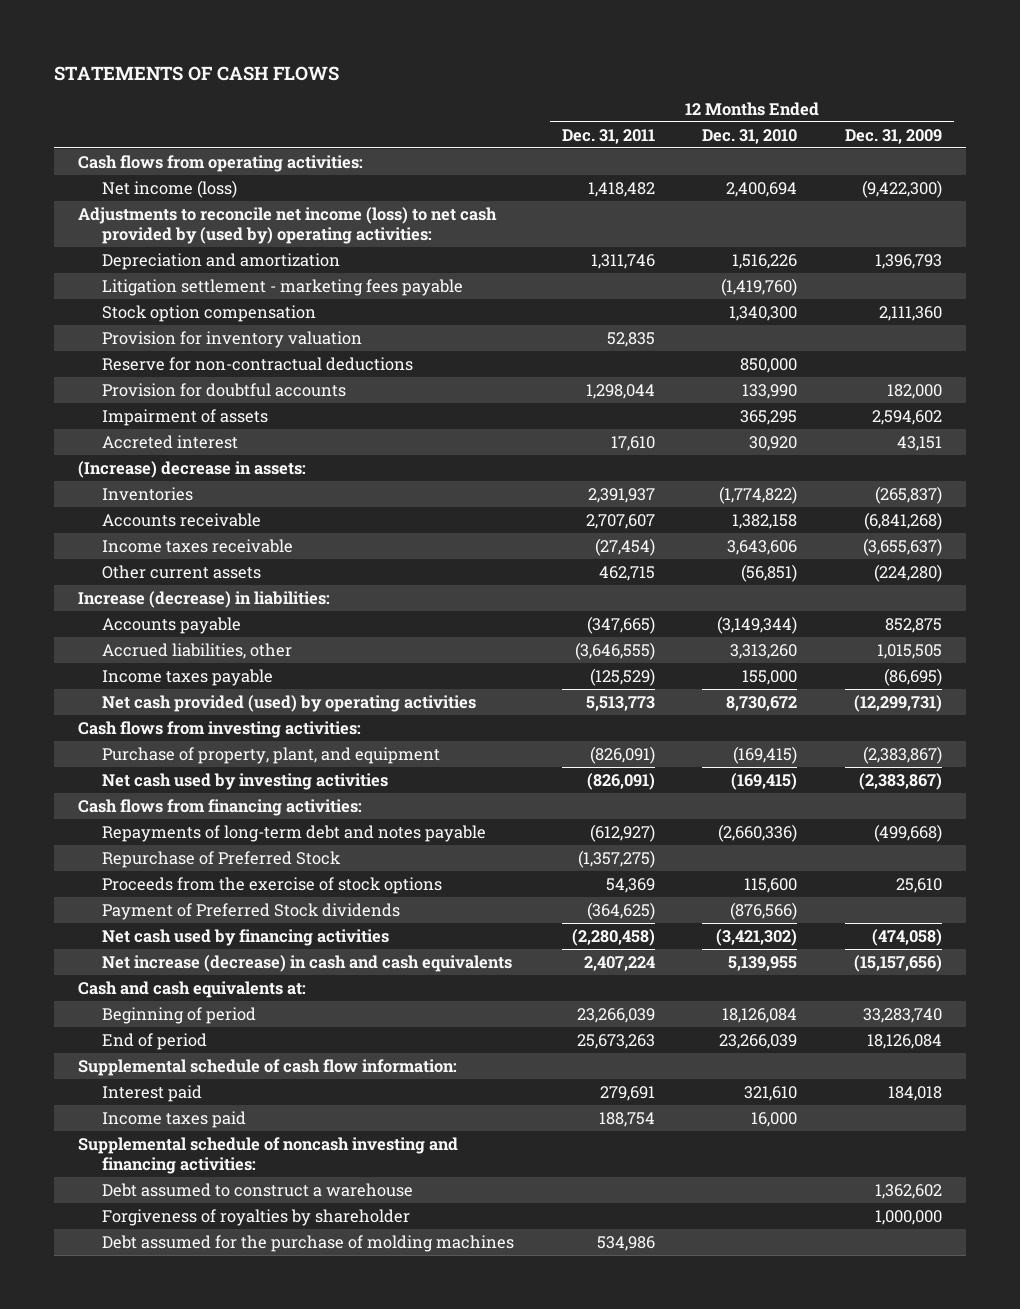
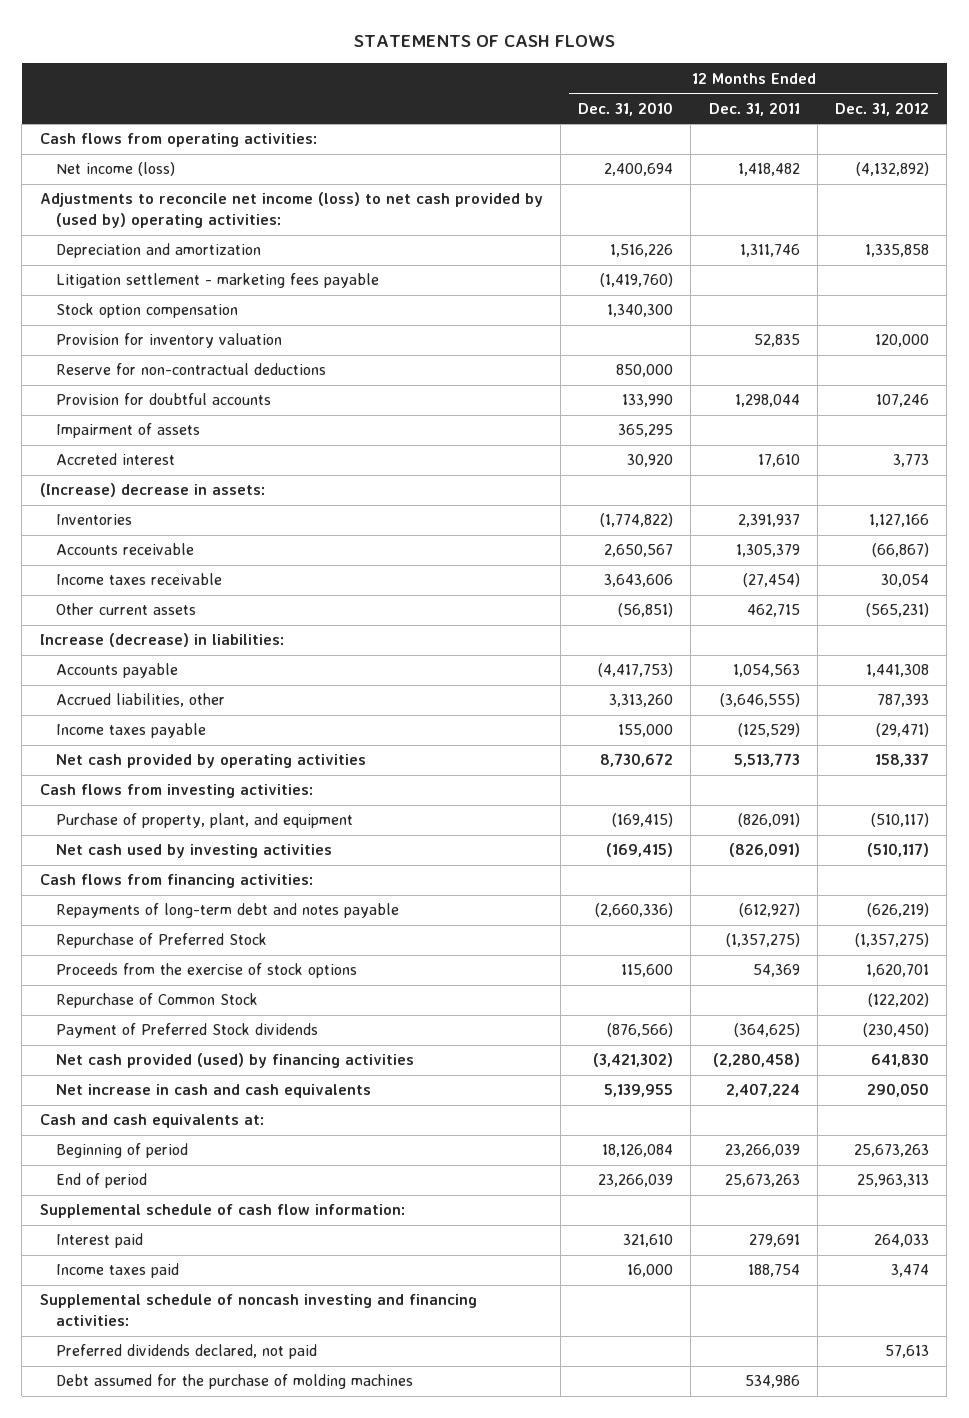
- | 12 Months Ended Dec. 31, 2011 | 12 Months Ended Dec. 31, 2010 | 12 Months Ended Dec. 31, 2009
+ | 12 Months Ended Dec. 31, 2010 | 12 Months Ended Dec. 31, 2011 | 12 Months Ended Dec. 31, 2012
- Accounts receivable | 2,707,607 | 1,382,158 | (6,841,268)
+ Accounts receivable | 2,650,567 | 1,305,379 | (66,867)
- Accounts payable | (347,665) | (3,149,344) | 852,875
+ Accounts payable | (4,417,753) | 1,054,563 | 1,441,308
- Net cash provided (used) by operating activities | 5,513,773 | 8,730,672 | (12,299,731)
+ Net cash provided by operating activities | 8,730,672 | 5,513,773 | 158,337
+ Repurchase of Common Stock | | | (122,202)
- Net cash used by financing activities | (2,280,458) | (3,421,302) | (474,058)
- Net increase (decrease) in cash and cash equivalents | 2,407,224 | 5,139,955 | (15,157,656)
+ Net cash provided (used) by financing activities | (3,421,302) | (2,280,458) | 641,830
+ Net increase in cash and cash equivalents | 5,139,955 | 2,407,224 | 290,050
- Debt assumed to construct a warehouse | | | 1,362,602
- Forgiveness of royalties by shareholder | | | 1,000,000
+ Preferred dividends declared, not paid | | | 57,613

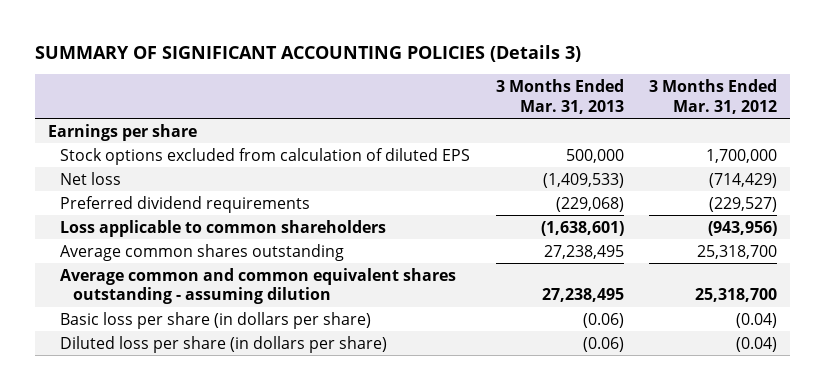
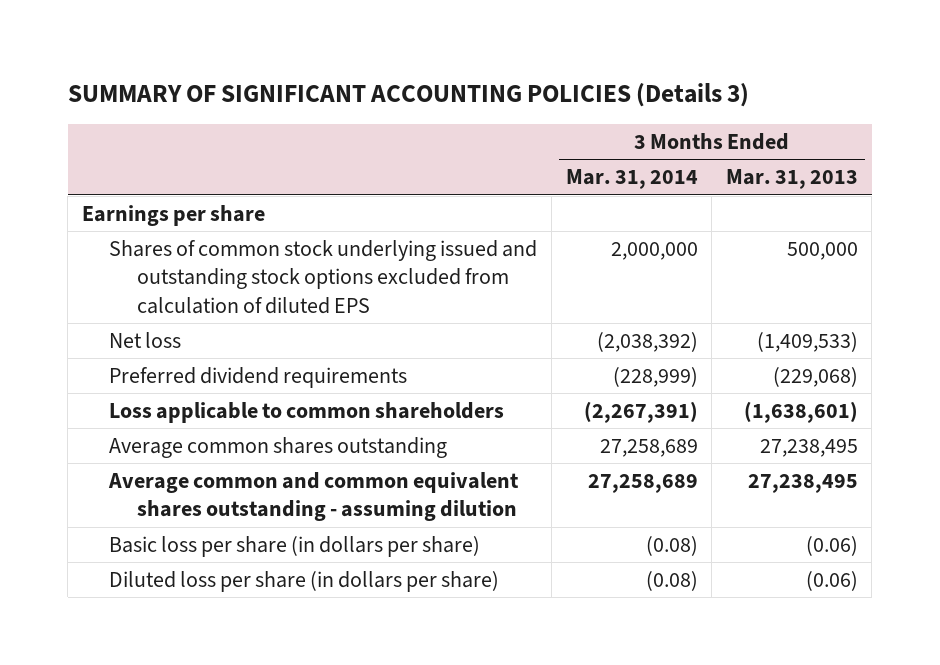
- | 3 Months Ended Mar. 31, 2013 | 3 Months Ended Mar. 31, 2012
+ | 3 Months Ended Mar. 31, 2014 | 3 Months Ended Mar. 31, 2013
- Stock options excluded from calculation of diluted EPS | 500,000 | 1,700,000
+ Shares of common stock underlying issued and outstanding stock options excluded from calculation of diluted EPS | 2,000,000 | 500,000

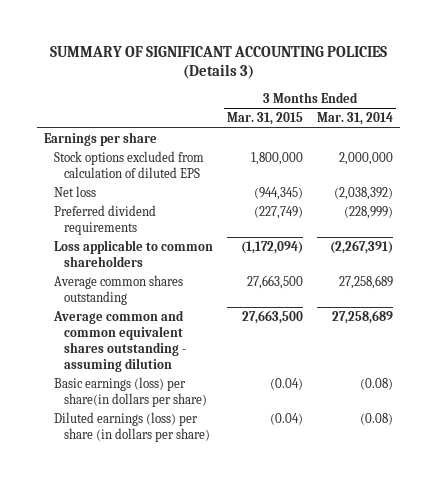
- | 3 Months Ended Mar. 31, 2014 | 3 Months Ended Mar. 31, 2013
+ | 3 Months Ended Mar. 31, 2015 | 3 Months Ended Mar. 31, 2014
- Shares of common stock underlying issued and outstanding stock options excluded from calculation of diluted EPS | 2,000,000 | 500,000
+ Stock options excluded from calculation of diluted EPS | 1,800,000 | 2,000,000
- Basic loss per share (in dollars per share) | (0.08) | (0.06)
- Diluted loss per share (in dollars per share) | (0.08) | (0.06)
+ Basic earnings (loss) per share(in dollars per share) | (0.04) | (0.08)
+ Diluted earnings (loss) per share (in dollars per share) | (0.04) | (0.08)

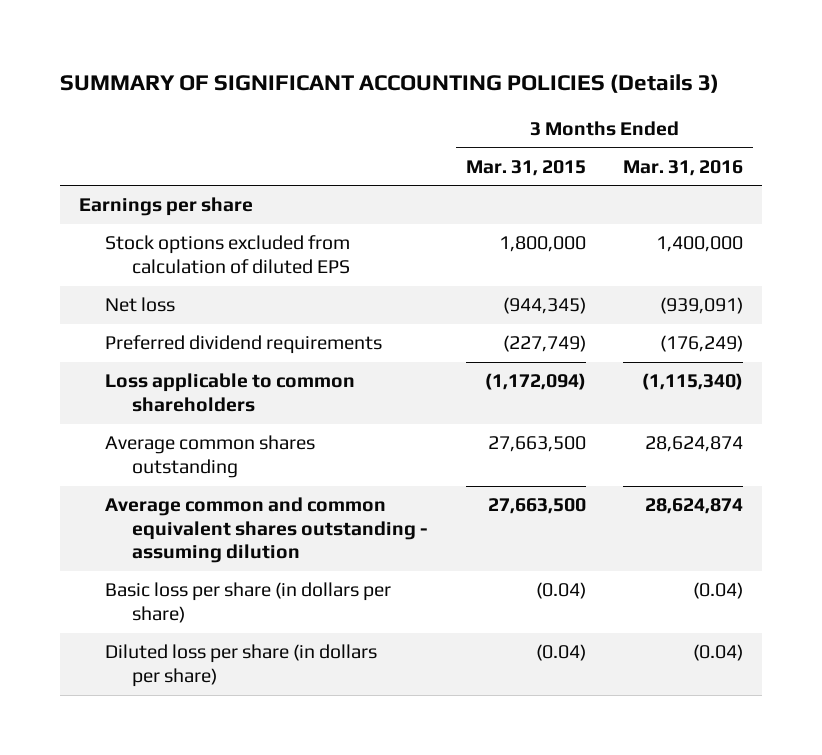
- | 3 Months Ended Mar. 31, 2015 | 3 Months Ended Mar. 31, 2014
+ | 3 Months Ended Mar. 31, 2015 | 3 Months Ended Mar. 31, 2016
- Basic earnings (loss) per share(in dollars per share) | (0.04) | (0.08)
- Diluted earnings (loss) per share (in dollars per share) | (0.04) | (0.08)
+ Basic loss per share (in dollars per share) | (0.04) | (0.04)
+ Diluted loss per share (in dollars per share) | (0.04) | (0.04)

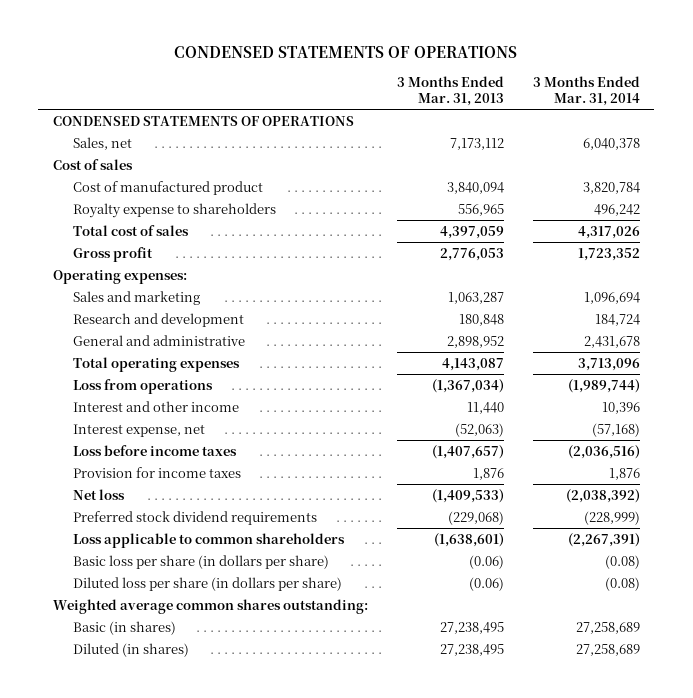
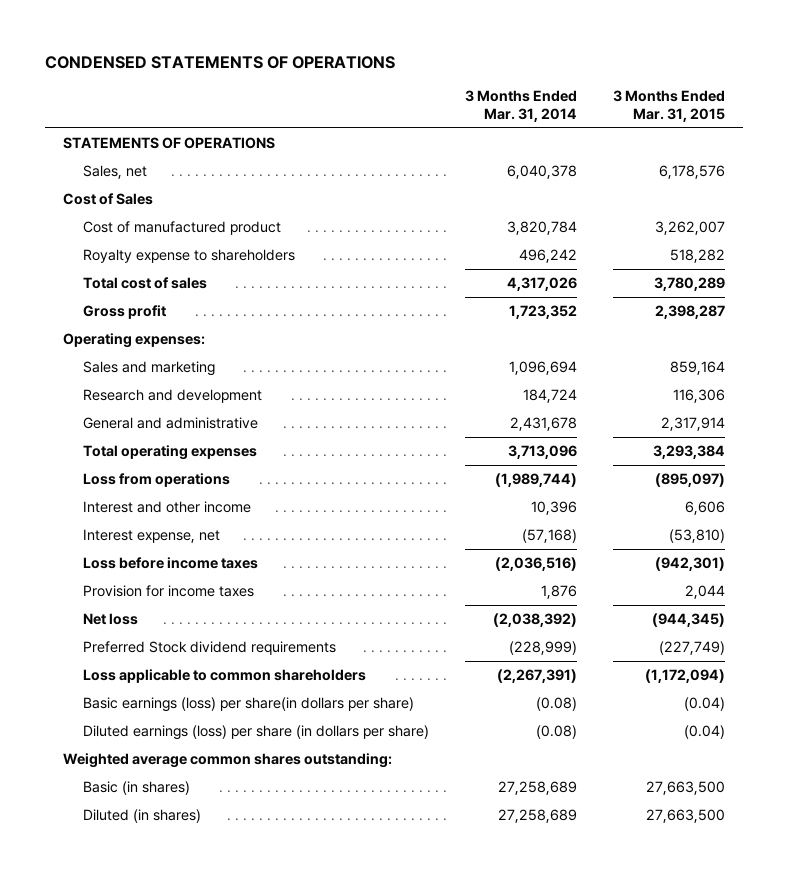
- | 3 Months Ended Mar. 31, 2013 | 3 Months Ended Mar. 31, 2014
+ | 3 Months Ended Mar. 31, 2014 | 3 Months Ended Mar. 31, 2015
- CONDENSED STATEMENTS OF OPERATIONS
+ STATEMENTS OF OPERATIONS
- Cost of sales
+ Cost of Sales
- Preferred stock dividend requirements | (229,068) | (228,999)
+ Preferred Stock dividend requirements | (228,999) | (227,749)
- Basic loss per share (in dollars per share) | (0.06) | (0.08)
- Diluted loss per share (in dollars per share) | (0.06) | (0.08)
+ Basic earnings (loss) per share(in dollars per share) | (0.08) | (0.04)
+ Diluted earnings (loss) per share (in dollars per share) | (0.08) | (0.04)

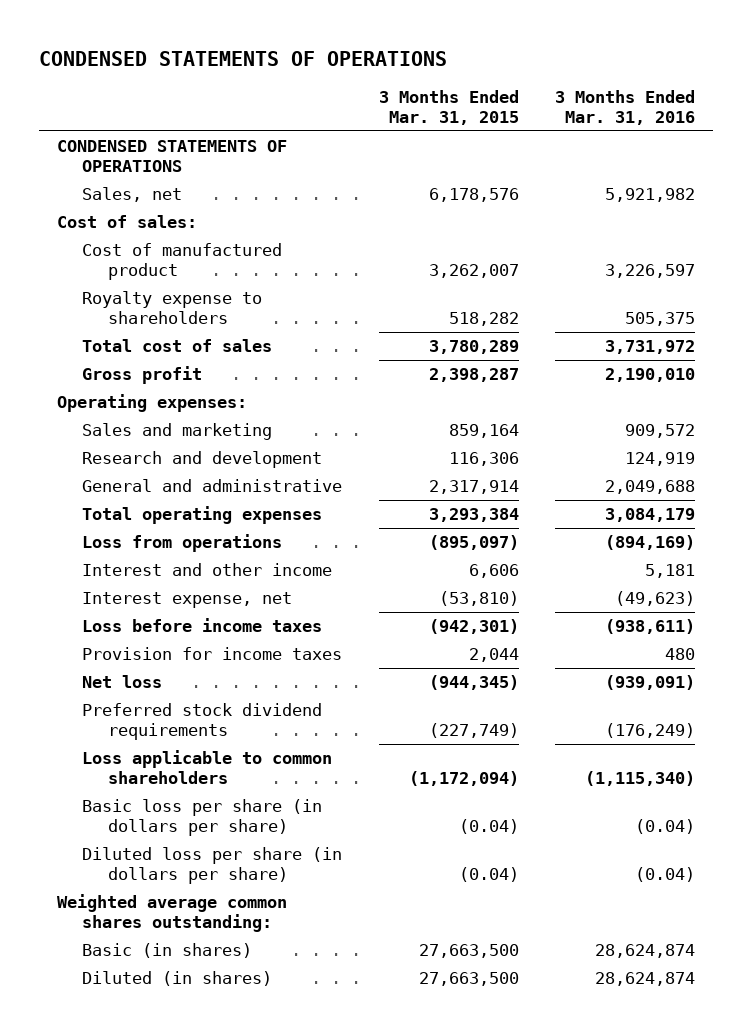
- | 3 Months Ended Mar. 31, 2014 | 3 Months Ended Mar. 31, 2015
+ | 3 Months Ended Mar. 31, 2015 | 3 Months Ended Mar. 31, 2016
- STATEMENTS OF OPERATIONS
+ CONDENSED STATEMENTS OF OPERATIONS
- Cost of Sales
+ Cost of sales:
- Preferred Stock dividend requirements | (228,999) | (227,749)
+ Preferred stock dividend requirements | (227,749) | (176,249)
- Basic earnings (loss) per share(in dollars per share) | (0.08) | (0.04)
- Diluted earnings (loss) per share (in dollars per share) | (0.08) | (0.04)
+ Basic loss per share (in dollars per share) | (0.04) | (0.04)
+ Diluted loss per share (in dollars per share) | (0.04) | (0.04)

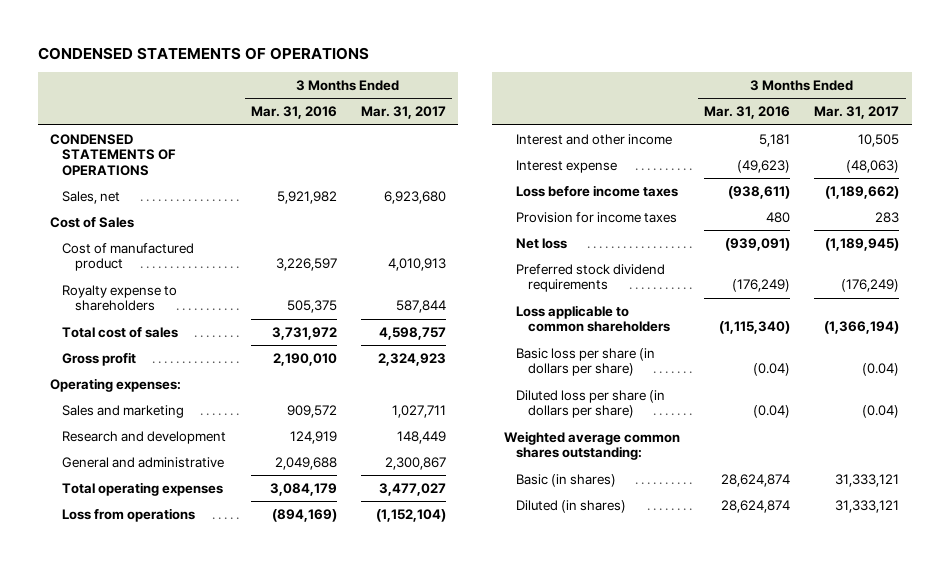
- | 3 Months Ended Mar. 31, 2015 | 3 Months Ended Mar. 31, 2016
+ | 3 Months Ended Mar. 31, 2016 | 3 Months Ended Mar. 31, 2017
- Cost of sales:
+ Cost of Sales
- Interest expense, net | (53,810) | (49,623)
+ Interest expense | (49,623) | (48,063)

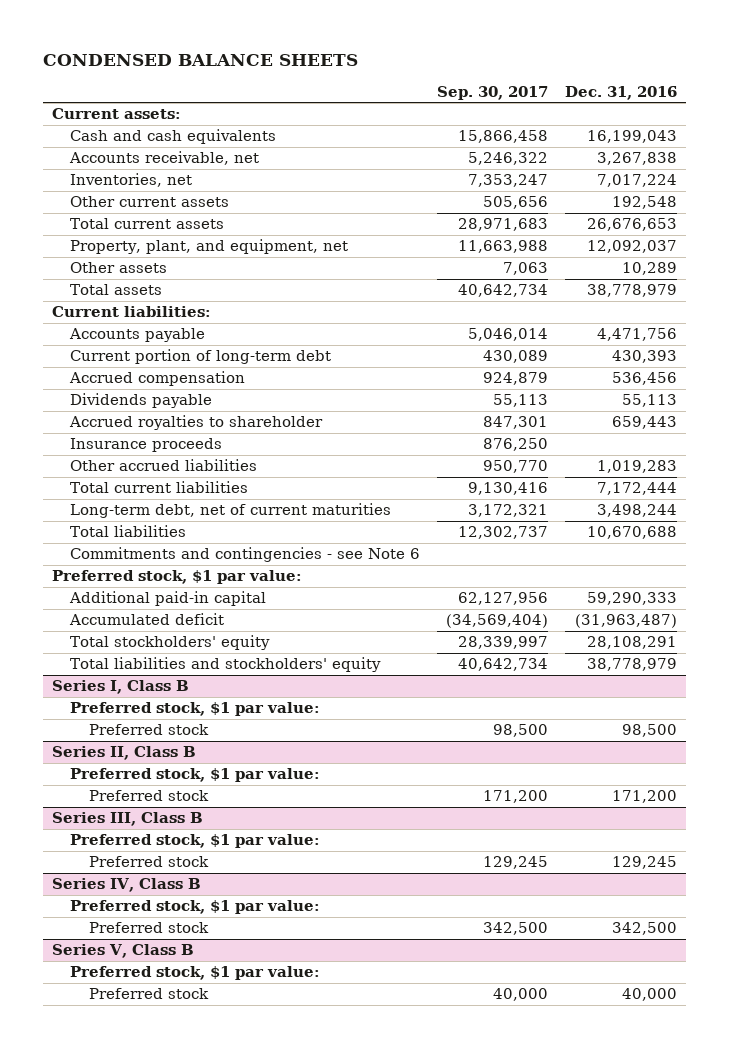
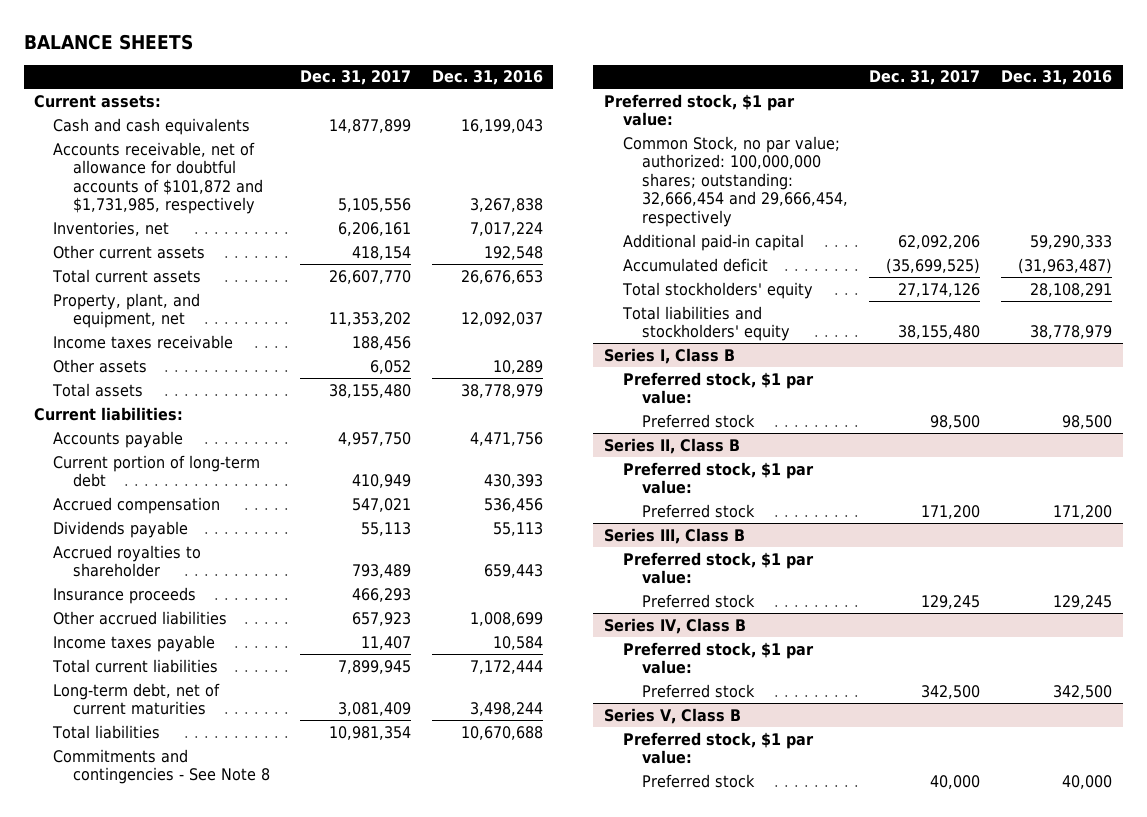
- CONDENSED BALANCE SHEETS
+ BALANCE SHEETS
- | Sep. 30, 2017 | Dec. 31, 2016
+ | Dec. 31, 2017 | Dec. 31, 2016
- Accounts receivable, net | 5,246,322 | 3,267,838
+ Accounts receivable, net of allowance for doubtful accounts of $101,872 and $1,731,985, respectively | 5,105,556 | 3,267,838
+ Income taxes receivable | 188,456 |
- Other accrued liabilities | 950,770 | 1,019,283
+ Other accrued liabilities | 657,923 | 1,008,699
+ Income taxes payable | 11,407 | 10,584
- Commitments and contingencies - see Note 6
+ Commitments and contingencies - See Note 8
+ Common Stock, no par value; authorized: 100,000,000 shares; outstanding: 32,666,454 and 29,666,454, respectively

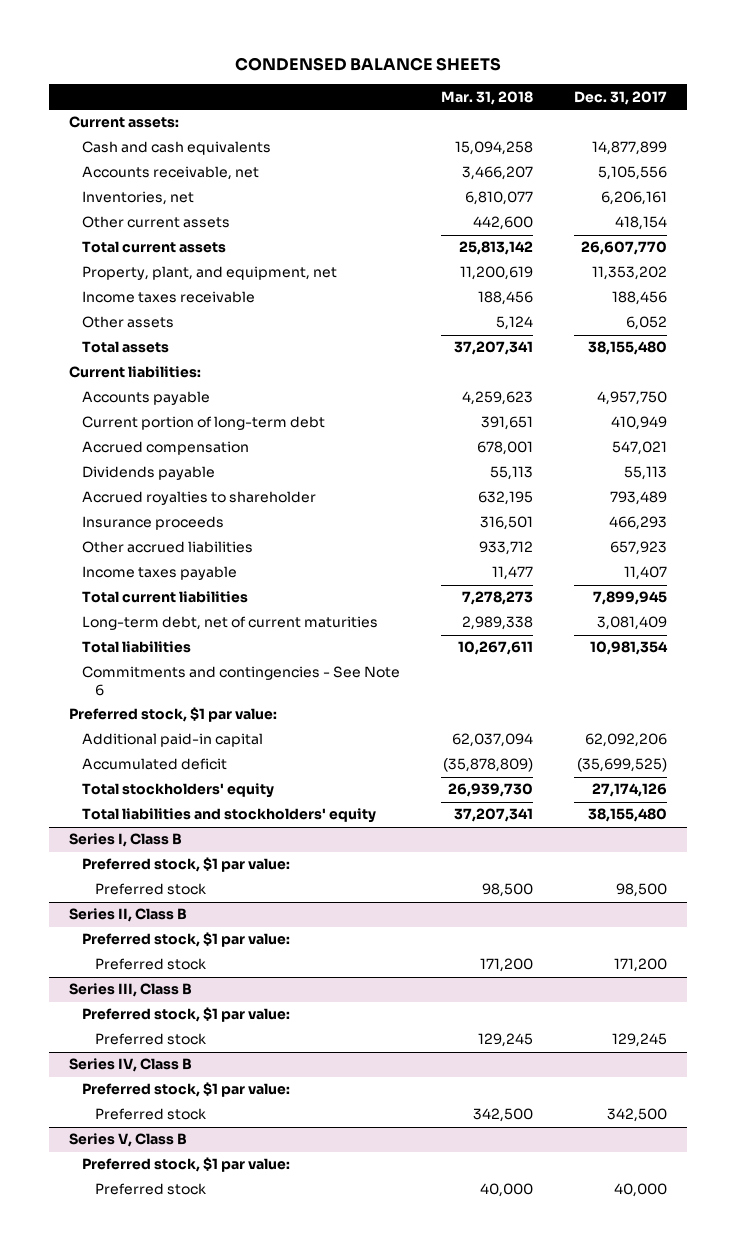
- BALANCE SHEETS
+ CONDENSED BALANCE SHEETS
- | Dec. 31, 2017 | Dec. 31, 2016
+ | Mar. 31, 2018 | Dec. 31, 2017
- Accounts receivable, net of allowance for doubtful accounts of $101,872 and $1,731,985, respectively | 5,105,556 | 3,267,838
+ Accounts receivable, net | 3,466,207 | 5,105,556
- Commitments and contingencies - See Note 8
+ Commitments and contingencies - See Note 6
- Common Stock, no par value; authorized: 100,000,000 shares; outstanding: 32,666,454 and 29,666,454, respectively

